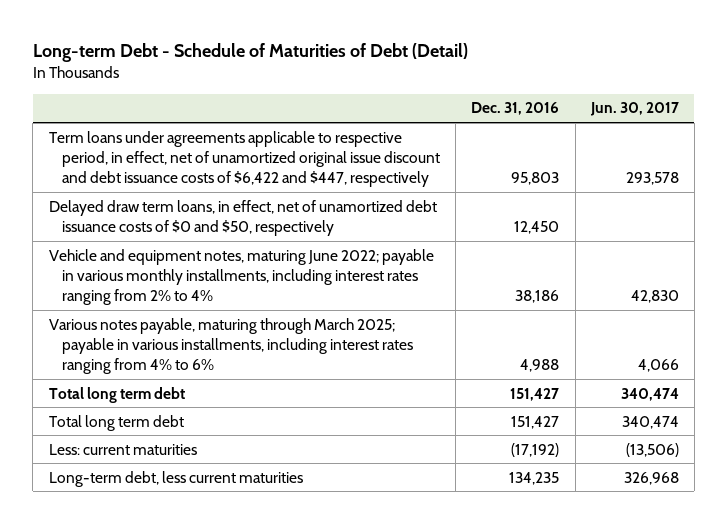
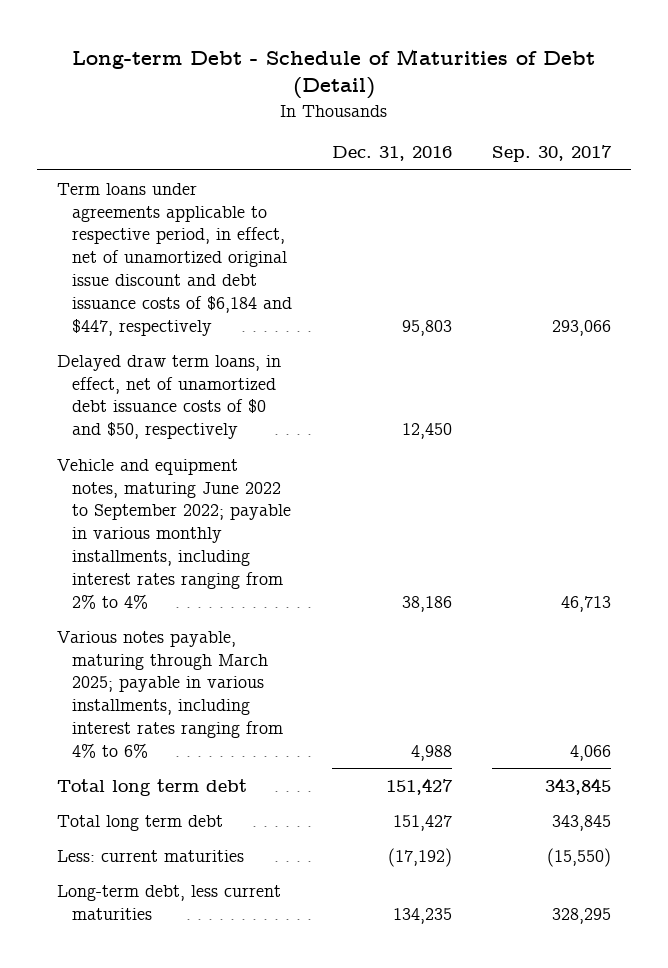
- | Dec. 31, 2016 | Jun. 30, 2017
+ | Dec. 31, 2016 | Sep. 30, 2017
- Term loans under agreements applicable to respective period, in effect, net of unamortized original issue discount and debt issuance costs of $6,422 and $447, respectively | 95,803 | 293,578
+ Term loans under agreements applicable to respective period, in effect, net of unamortized original issue discount and debt issuance costs of $6,184 and $447, respectively | 95,803 | 293,066
- Vehicle and equipment notes, maturing June 2022; payable in various monthly installments, including interest rates ranging from 2% to 4% | 38,186 | 42,830
+ Vehicle and equipment notes, maturing June 2022 to September 2022; payable in various monthly installments, including interest rates ranging from 2% to 4% | 38,186 | 46,713

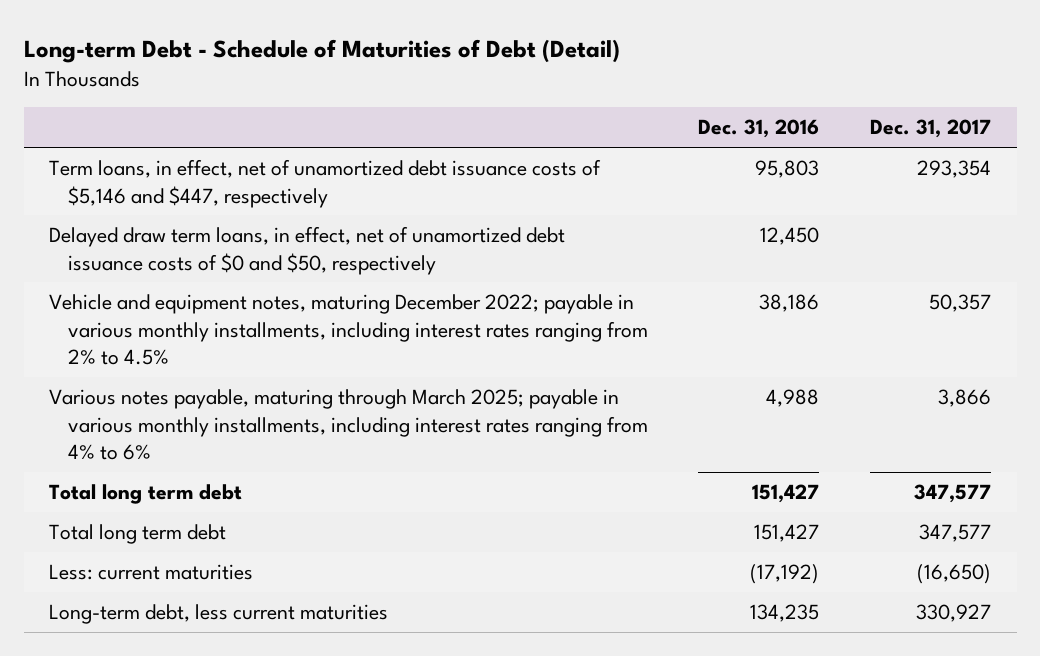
- | Dec. 31, 2016 | Sep. 30, 2017
+ | Dec. 31, 2016 | Dec. 31, 2017
- Term loans under agreements applicable to respective period, in effect, net of unamortized original issue discount and debt issuance costs of $6,184 and $447, respectively | 95,803 | 293,066
+ Term loans, in effect, net of unamortized debt issuance costs of $5,146 and $447, respectively | 95,803 | 293,354
- Vehicle and equipment notes, maturing June 2022 to September 2022; payable in various monthly installments, including interest rates ranging from 2% to 4% | 38,186 | 46,713
- Various notes payable, maturing through March 2025; payable in various installments, including interest rates ranging from 4% to 6% | 4,988 | 4,066
+ Vehicle and equipment notes, maturing December 2022; payable in various monthly installments, including interest rates ranging from 2% to 4.5% | 38,186 | 50,357
+ Various notes payable, maturing through March 2025; payable in various monthly installments, including interest rates ranging from 4% to 6% | 4,988 | 3,866

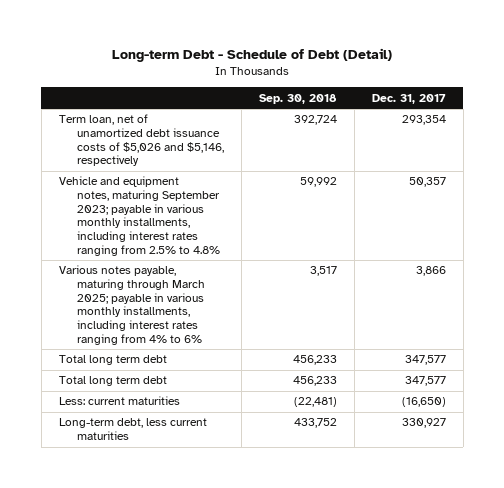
- Long-term Debt - Schedule of Maturities of Debt (Detail)
+ Long-term Debt - Schedule of Debt (Detail)
- | Dec. 31, 2016 | Dec. 31, 2017
+ | Sep. 30, 2018 | Dec. 31, 2017
- Term loans, in effect, net of unamortized debt issuance costs of $5,146 and $447, respectively | 95,803 | 293,354
- Delayed draw term loans, in effect, net of unamortized debt issuance costs of $0 and $50, respectively | 12,450 |
- Vehicle and equipment notes, maturing December 2022; payable in various monthly installments, including interest rates ranging from 2% to 4.5% | 38,186 | 50,357
+ Term loan, net of unamortized debt issuance costs of $5,026 and $5,146, respectively | 392,724 | 293,354
+ Vehicle and equipment notes, maturing September 2023; payable in various monthly installments, including interest rates ranging from 2.5% to 4.8% | 59,992 | 50,357

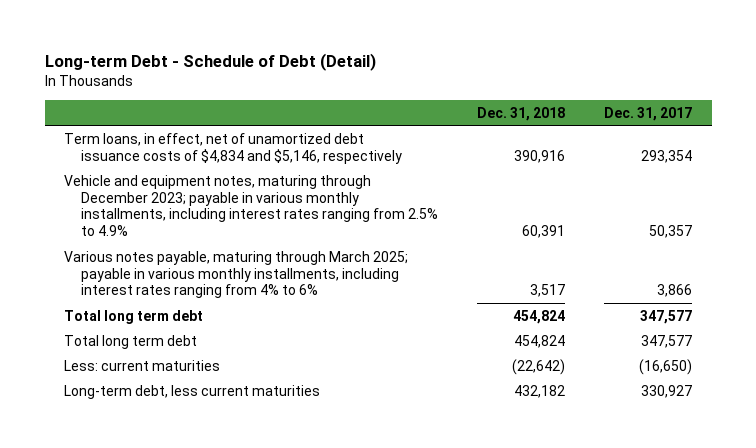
- | Sep. 30, 2018 | Dec. 31, 2017
+ | Dec. 31, 2018 | Dec. 31, 2017
- Term loan, net of unamortized debt issuance costs of $5,026 and $5,146, respectively | 392,724 | 293,354
- Vehicle and equipment notes, maturing September 2023; payable in various monthly installments, including interest rates ranging from 2.5% to 4.8% | 59,992 | 50,357
+ Term loans, in effect, net of unamortized debt issuance costs of $4,834 and $5,146, respectively | 390,916 | 293,354
+ Vehicle and equipment notes, maturing through December 2023; payable in various monthly installments, including interest rates ranging from 2.5% to 4.9% | 60,391 | 50,357

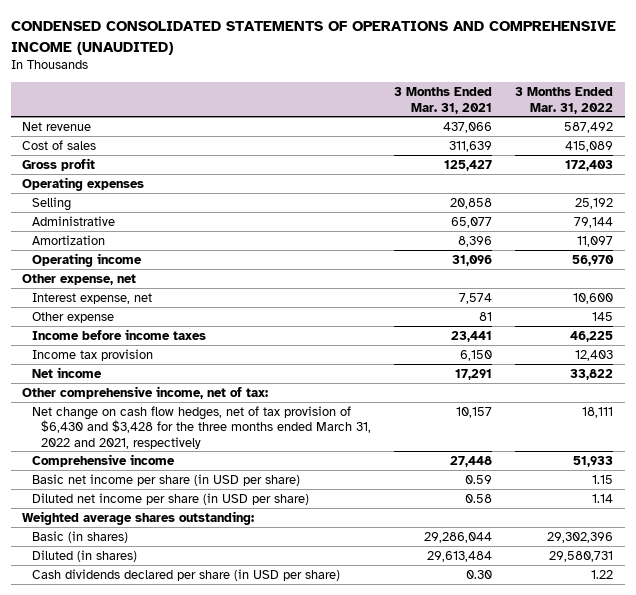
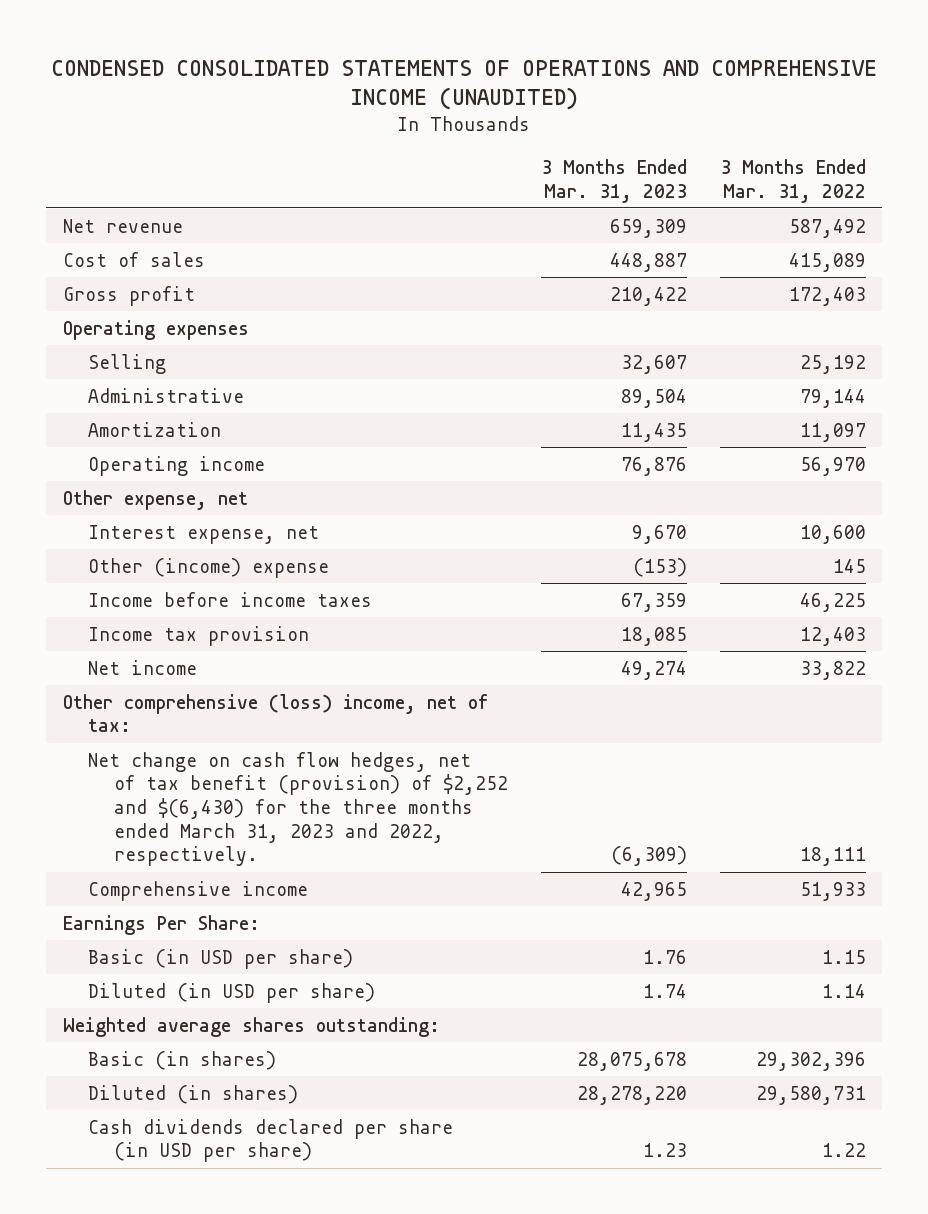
- | 3 Months Ended Mar. 31, 2021 | 3 Months Ended Mar. 31, 2022
+ | 3 Months Ended Mar. 31, 2023 | 3 Months Ended Mar. 31, 2022
- Other expense | 81 | 145
+ Other (income) expense | (153) | 145
- Other comprehensive income, net of tax:
- Net change on cash flow hedges, net of tax provision of $6,430 and $3,428 for the three months ended March 31, 2022 and 2021, respectively | 10,157 | 18,111
+ Other comprehensive (loss) income, net of tax:
+ Net change on cash flow hedges, net of tax benefit (provision) of $2,252 and $(6,430) for the three months ended March 31, 2023 and 2022, respectively. | (6,309) | 18,111
- Basic net income per share (in USD per share) | 0.59 | 1.15
- Diluted net income per share (in USD per share) | 0.58 | 1.14
+ Earnings Per Share:
+ Basic (in USD per share) | 1.76 | 1.15
+ Diluted (in USD per share) | 1.74 | 1.14

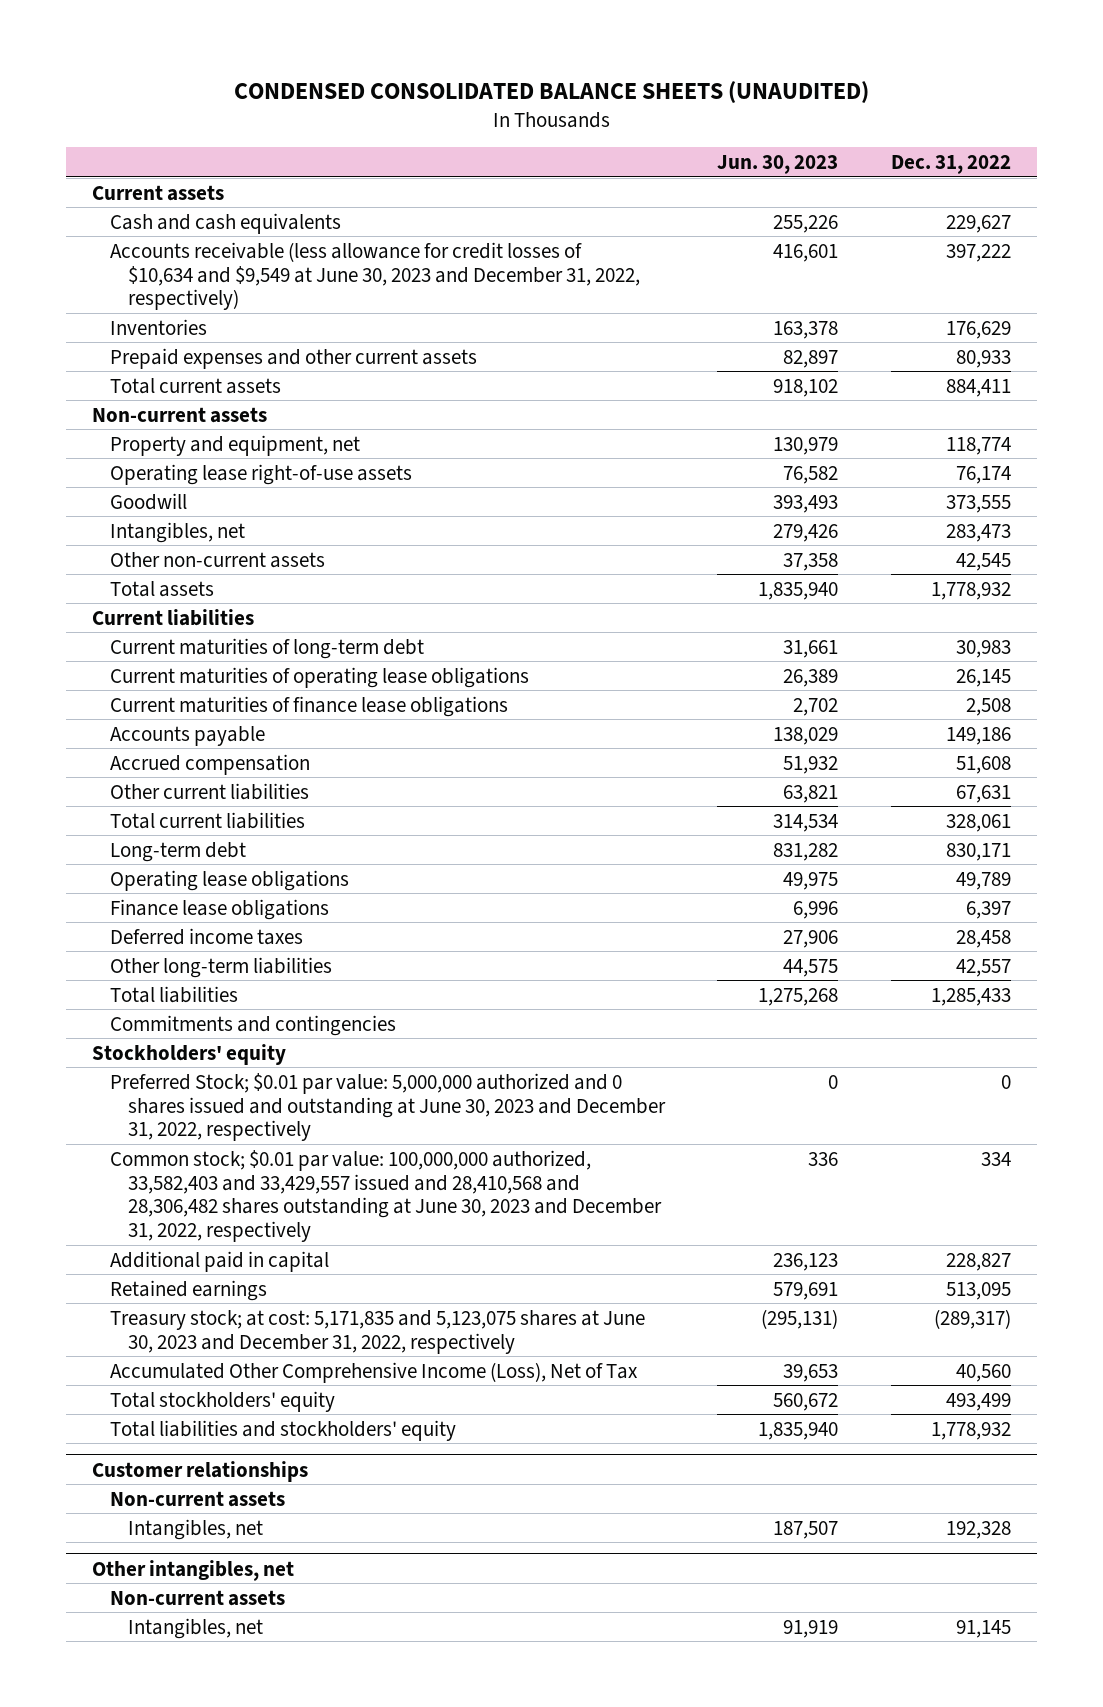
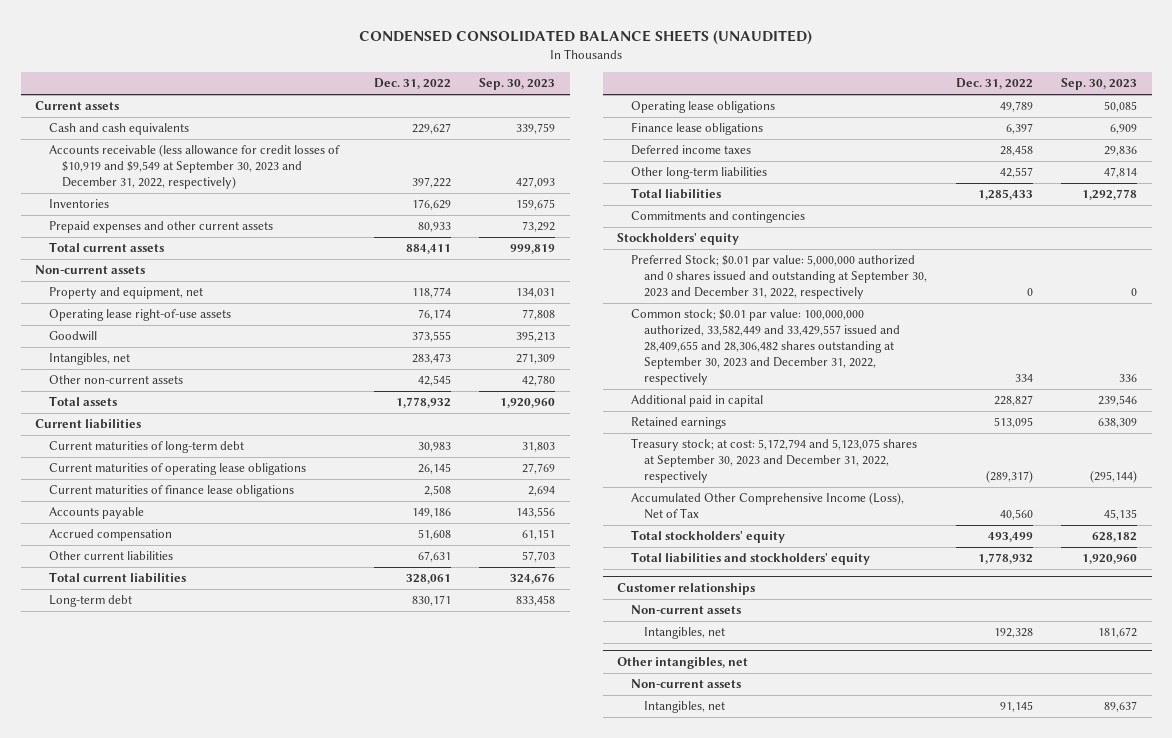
- | Jun. 30, 2023 | Dec. 31, 2022
+ | Dec. 31, 2022 | Sep. 30, 2023
- Accounts receivable (less allowance for credit losses of $10,634 and $9,549 at June 30, 2023 and December 31, 2022, respectively) | 416,601 | 397,222
+ Accounts receivable (less allowance for credit losses of $10,919 and $9,549 at September 30, 2023 and December 31, 2022, respectively) | 397,222 | 427,093
- Preferred Stock; $0.01 par value: 5,000,000 authorized and 0 shares issued and outstanding at June 30, 2023 and December 31, 2022, respectively | 0 | 0
- Common stock; $0.01 par value: 100,000,000 authorized, 33,582,403 and 33,429,557 issued and 28,410,568 and 28,306,482 shares outstanding at June 30, 2023 and December 31, 2022, respectively | 336 | 334
+ Preferred Stock; $0.01 par value: 5,000,000 authorized and 0 shares issued and outstanding at September 30, 2023 and December 31, 2022, respectively | 0 | 0
+ Common stock; $0.01 par value: 100,000,000 authorized, 33,582,449 and 33,429,557 issued and 28,409,655 and 28,306,482 shares outstanding at September 30, 2023 and December 31, 2022, respectively | 334 | 336
- Treasury stock; at cost: 5,171,835 and 5,123,075 shares at June 30, 2023 and December 31, 2022, respectively | (295,131) | (289,317)
+ Treasury stock; at cost: 5,172,794 and 5,123,075 shares at September 30, 2023 and December 31, 2022, respectively | (289,317) | (295,144)

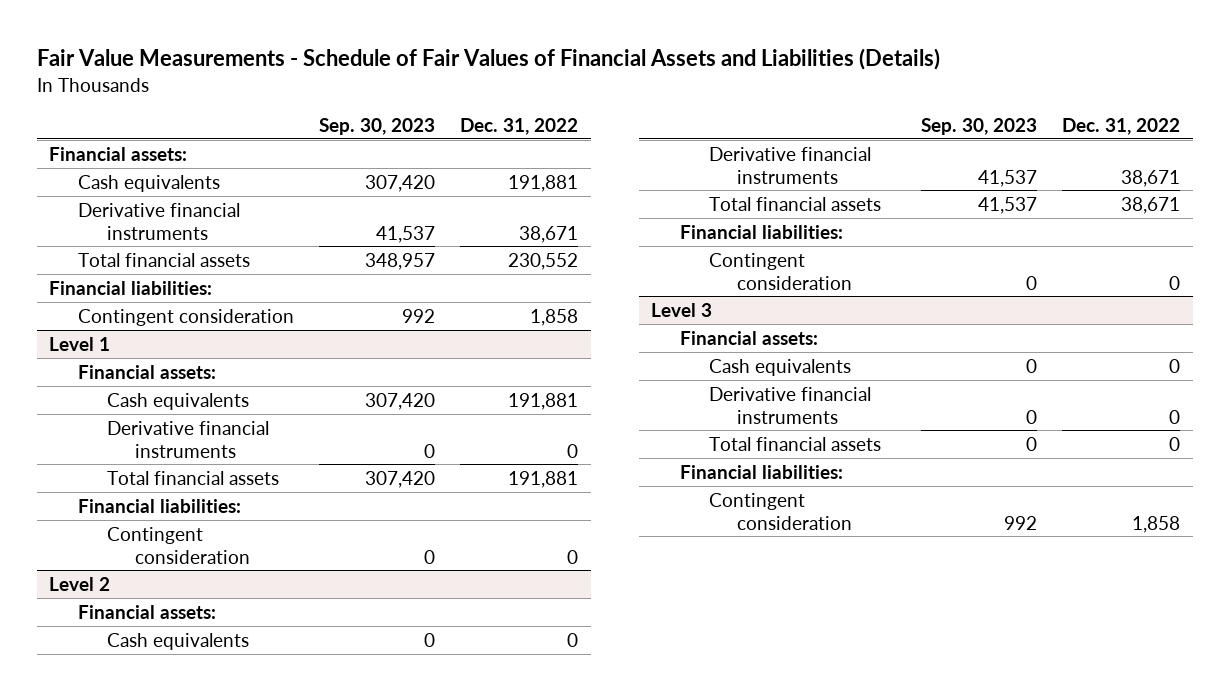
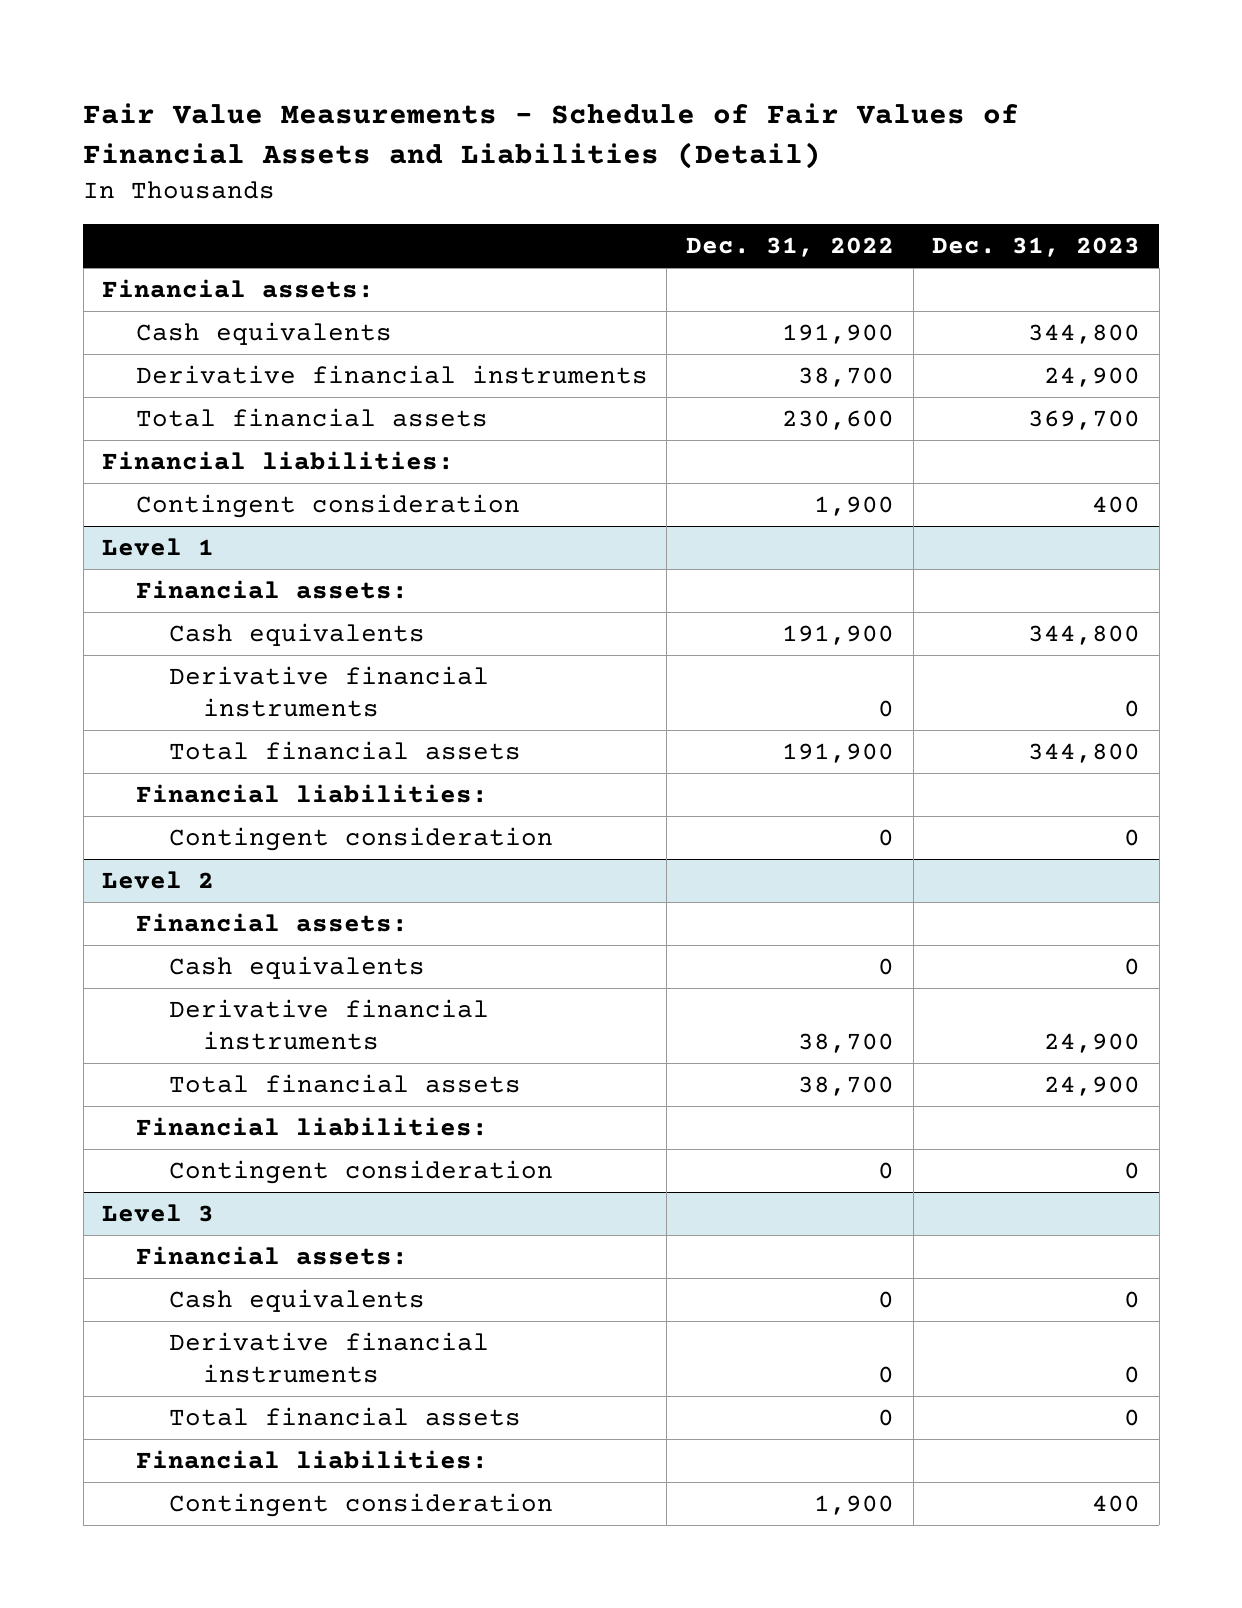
- Fair Value Measurements - Schedule of Fair Values of Financial Assets and Liabilities (Details)
+ Fair Value Measurements - Schedule of Fair Values of Financial Assets and Liabilities (Detail)
- | Sep. 30, 2023 | Dec. 31, 2022
+ | Dec. 31, 2022 | Dec. 31, 2023
- Cash equivalents | 307,420 | 191,881
- Derivative financial instruments | 41,537 | 38,671
- Total financial assets | 348,957 | 230,552
+ Cash equivalents | 191,900 | 344,800
+ Derivative financial instruments | 38,700 | 24,900
+ Total financial assets | 230,600 | 369,700
- Contingent consideration | 992 | 1,858
+ Contingent consideration | 1,900 | 400
@ Level 1
- Cash equivalents | 307,420 | 191,881
+ Cash equivalents | 191,900 | 344,800
- Total financial assets | 307,420 | 191,881
+ Total financial assets | 191,900 | 344,800
@ Level 2
- Derivative financial instruments | 41,537 | 38,671
- Total financial assets | 41,537 | 38,671
+ Derivative financial instruments | 38,700 | 24,900
+ Total financial assets | 38,700 | 24,900
@ Level 3
- Contingent consideration | 992 | 1,858
+ Contingent consideration | 1,900 | 400

